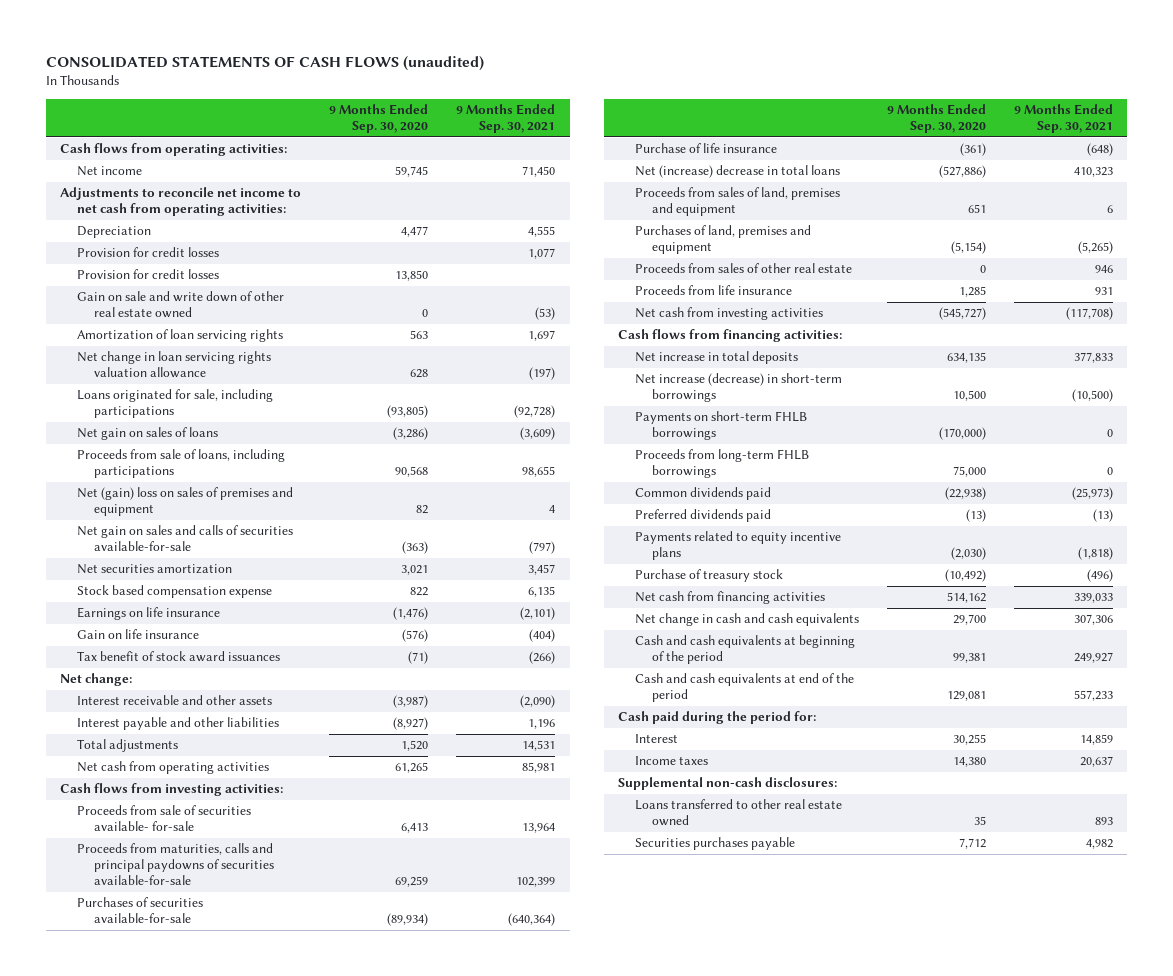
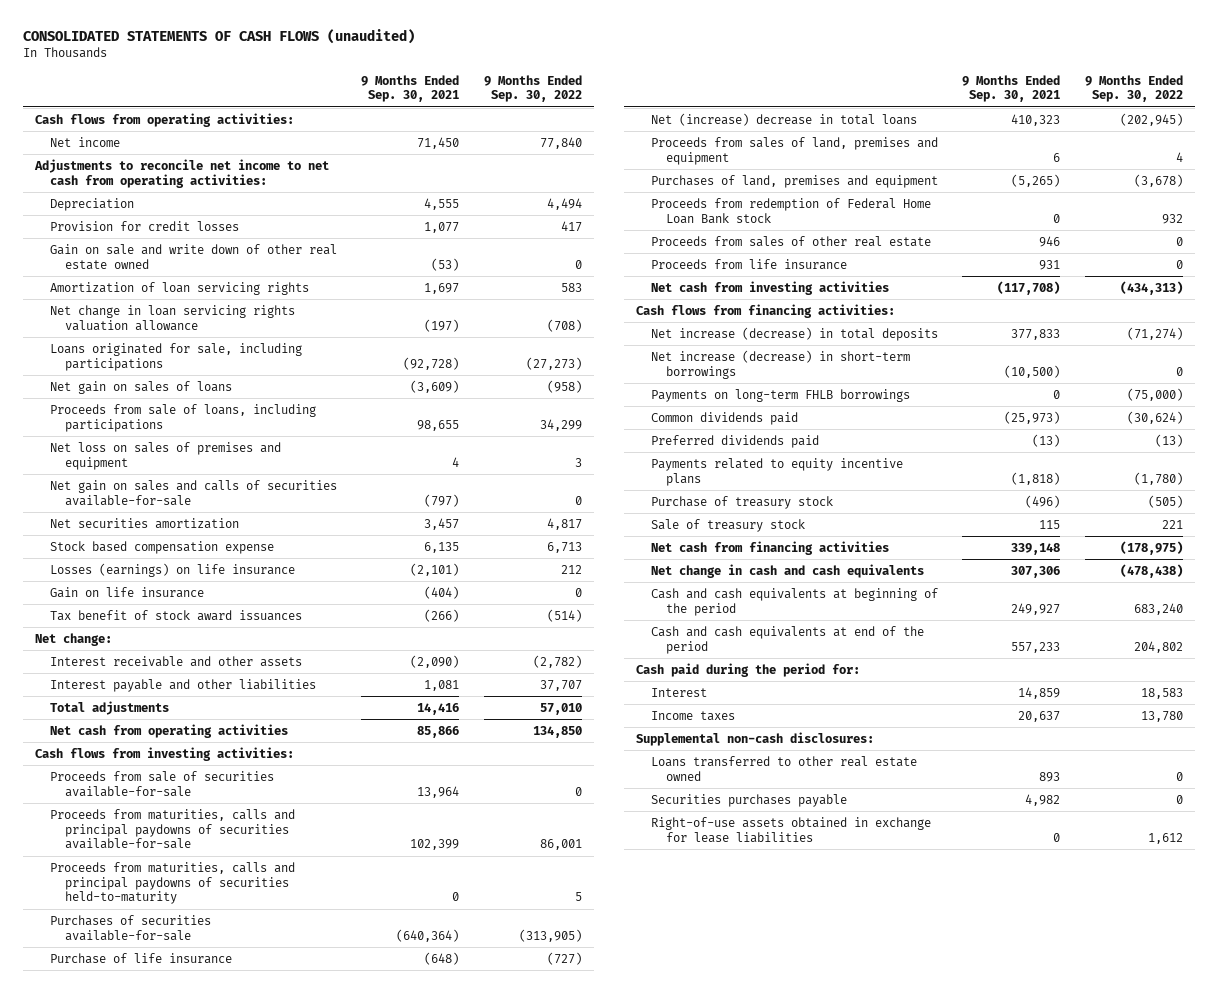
- | 9 Months Ended Sep. 30, 2020 | 9 Months Ended Sep. 30, 2021
+ | 9 Months Ended Sep. 30, 2021 | 9 Months Ended Sep. 30, 2022
- Provision for credit losses | 13,850 |
- Net (gain) loss on sales of premises and equipment | 82 | 4
+ Net loss on sales of premises and equipment | 4 | 3
- Earnings on life insurance | (1,476) | (2,101)
+ Losses (earnings) on life insurance | (2,101) | 212
- Interest payable and other liabilities | (8,927) | 1,196
- Total adjustments | 1,520 | 14,531
- Net cash from operating activities | 61,265 | 85,981
+ Interest payable and other liabilities | 1,081 | 37,707
+ Total adjustments | 14,416 | 57,010
+ Net cash from operating activities | 85,866 | 134,850
- Proceeds from sale of securities available- for-sale | 6,413 | 13,964
+ Proceeds from sale of securities available-for-sale | 13,964 | 0
+ Proceeds from maturities, calls and principal paydowns of securities held-to-maturity | 0 | 5
+ Proceeds from redemption of Federal Home Loan Bank stock | 0 | 932
- Net increase in total deposits | 634,135 | 377,833
+ Net increase (decrease) in total deposits | 377,833 | (71,274)
- Payments on short-term FHLB borrowings | (170,000) | 0
- Proceeds from long-term FHLB borrowings | 75,000 | 0
+ Payments on long-term FHLB borrowings | 0 | (75,000)
- Net cash from financing activities | 514,162 | 339,033
+ Sale of treasury stock | 115 | 221
+ Net cash from financing activities | 339,148 | (178,975)
+ Right-of-use assets obtained in exchange for lease liabilities | 0 | 1,612

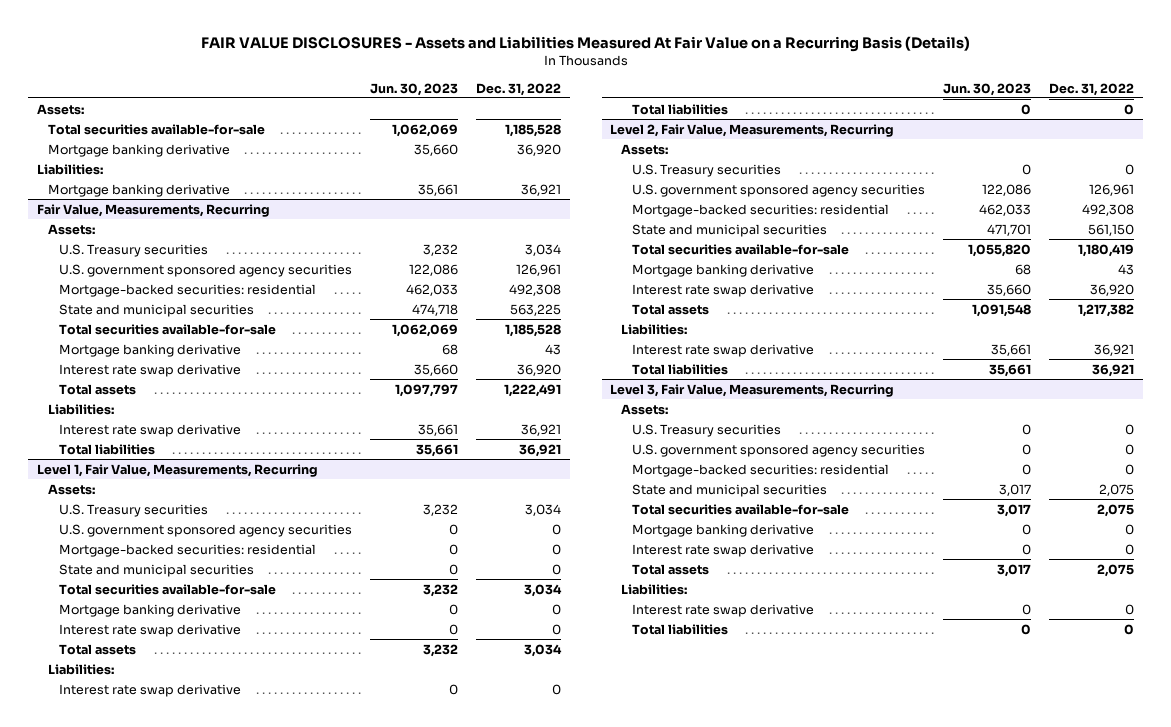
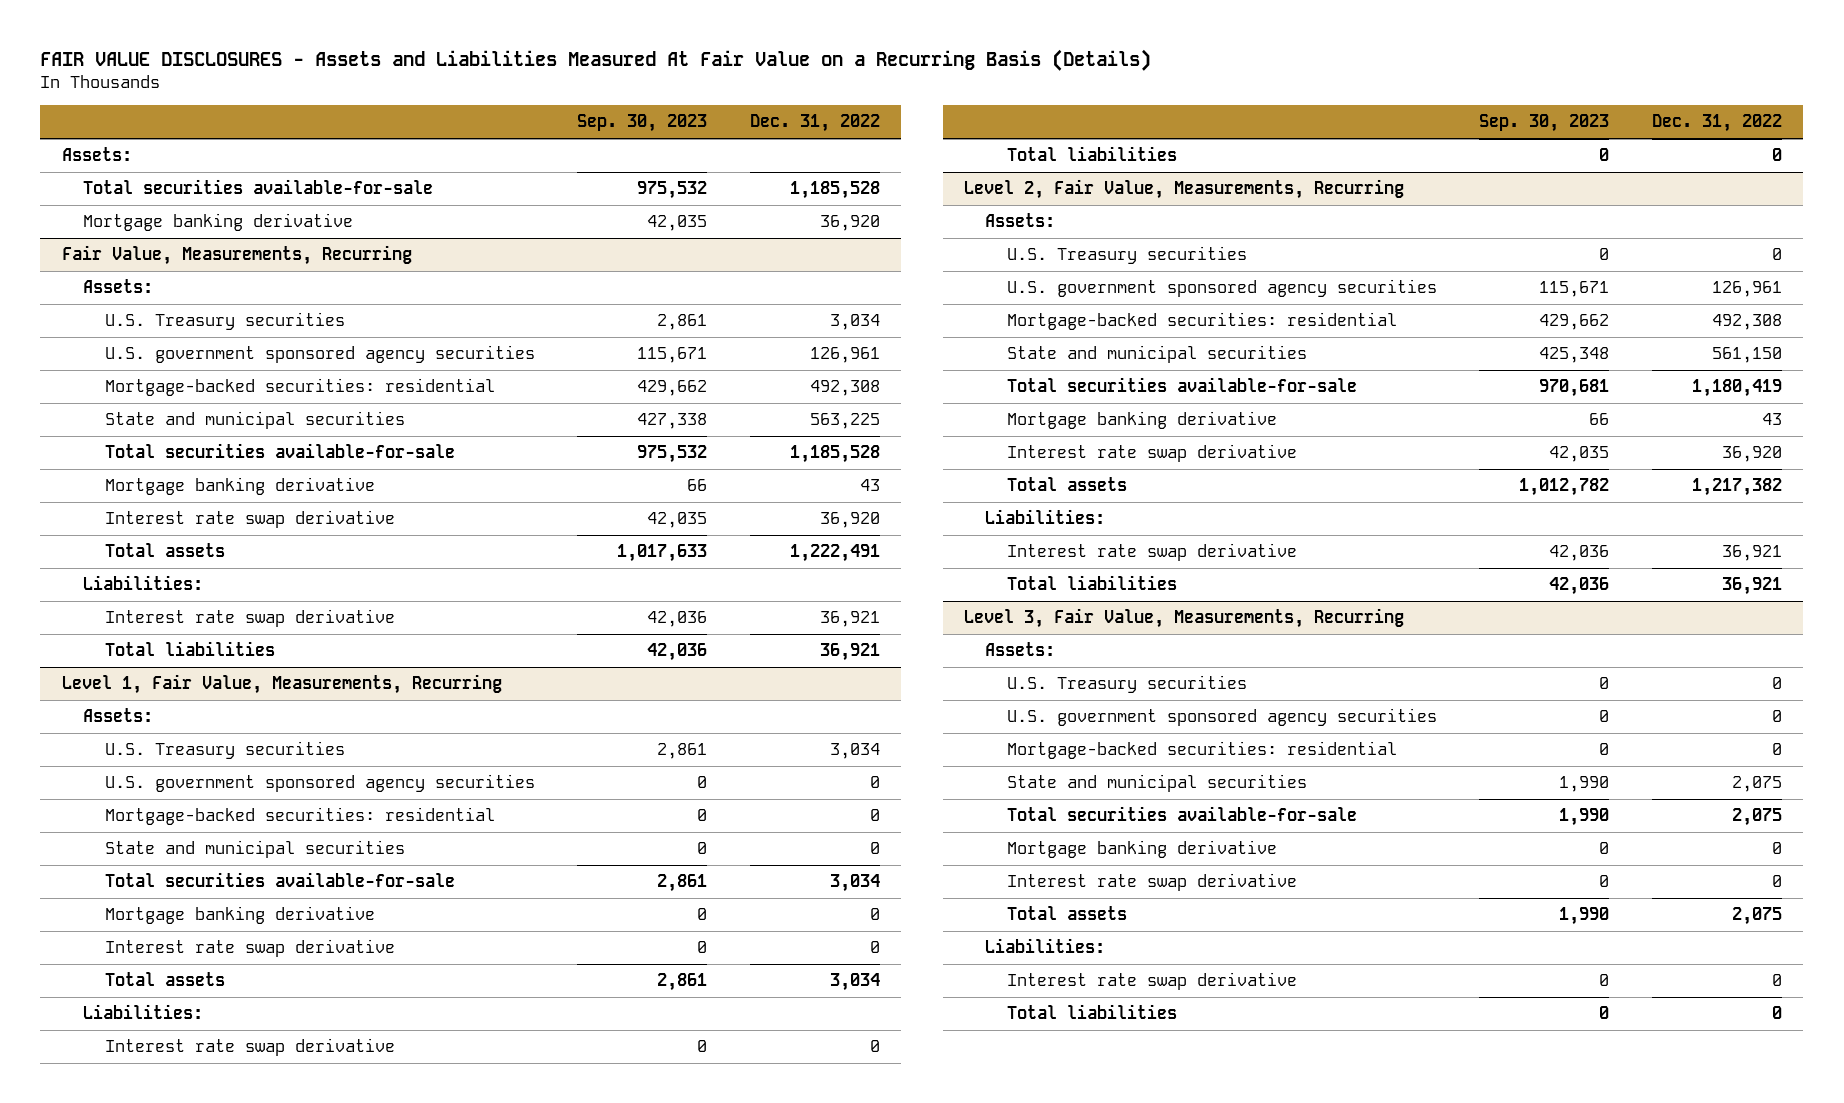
- | Jun. 30, 2023 | Dec. 31, 2022
+ | Sep. 30, 2023 | Dec. 31, 2022
- Liabilities:
- Mortgage banking derivative | 35,661 | 36,921

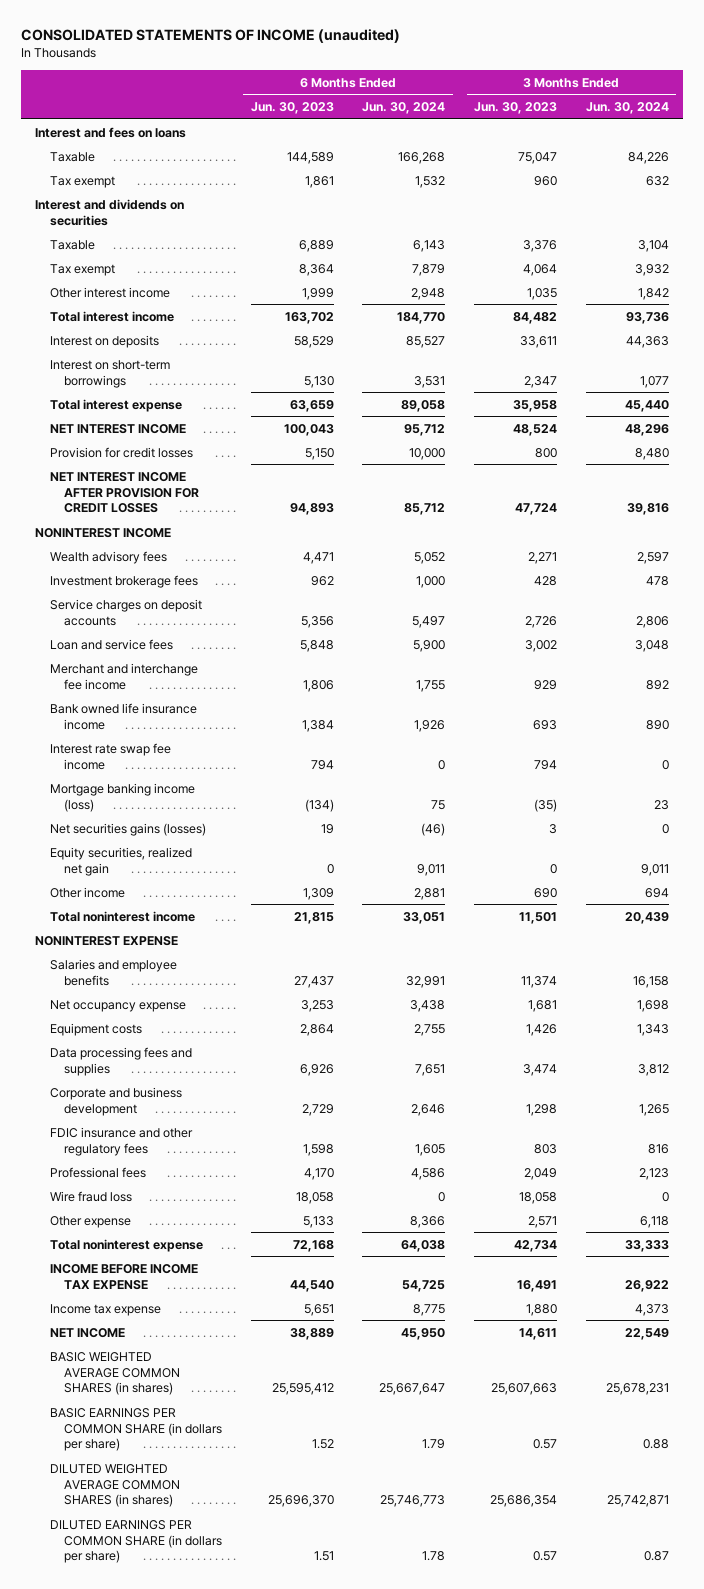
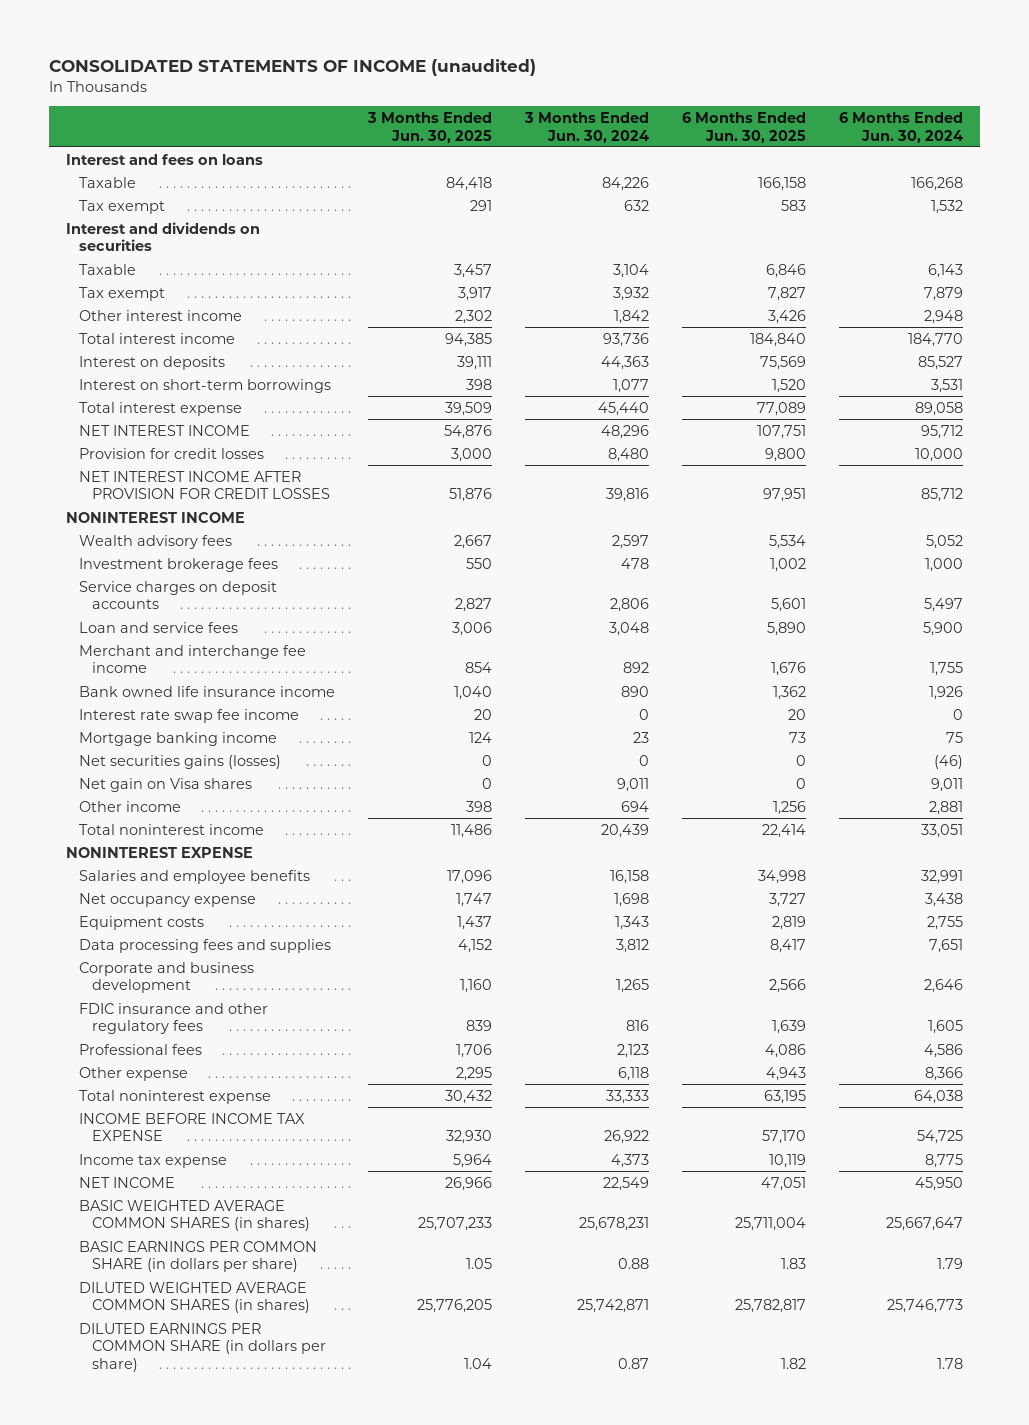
- | 6 Months Ended Jun. 30, 2023 | 6 Months Ended Jun. 30, 2024 | 3 Months Ended Jun. 30, 2023 | 3 Months Ended Jun. 30, 2024
+ | 3 Months Ended Jun. 30, 2025 | 3 Months Ended Jun. 30, 2024 | 6 Months Ended Jun. 30, 2025 | 6 Months Ended Jun. 30, 2024
- Mortgage banking income (loss) | (134) | 75 | (35) | 23
+ Mortgage banking income | 124 | 23 | 73 | 75
- Equity securities, realized net gain | 0 | 9,011 | 0 | 9,011
+ Net gain on Visa shares | 0 | 9,011 | 0 | 9,011
- Wire fraud loss | 18,058 | 0 | 18,058 | 0

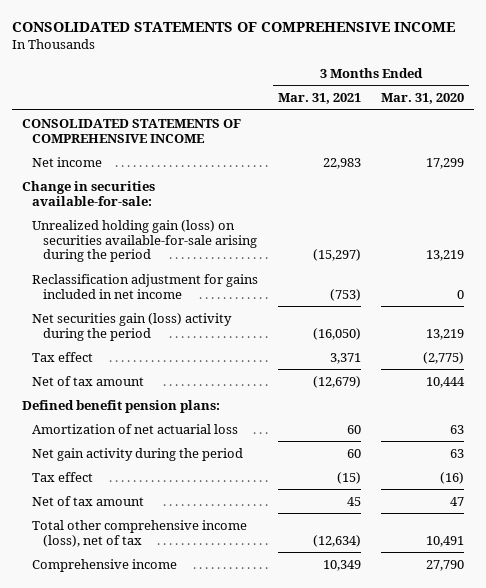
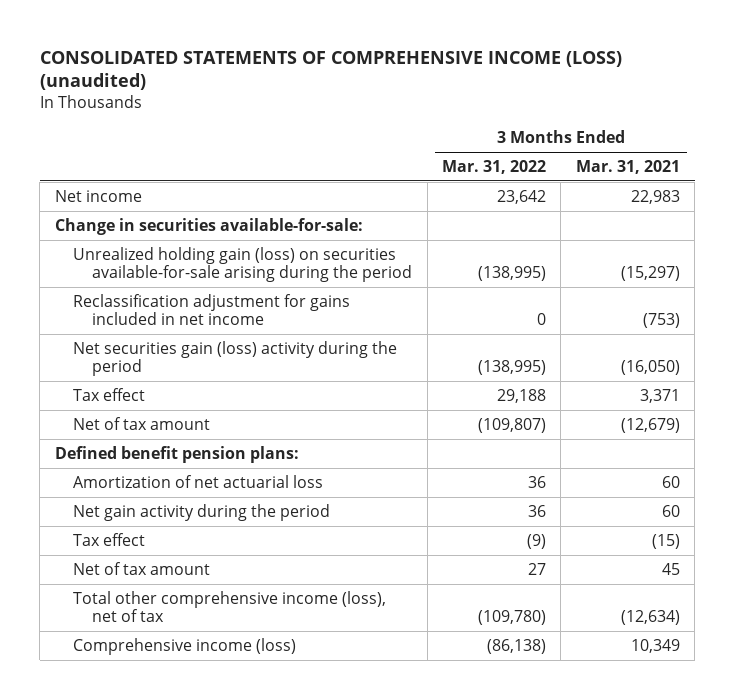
- CONSOLIDATED STATEMENTS OF COMPREHENSIVE INCOME
+ CONSOLIDATED STATEMENTS OF COMPREHENSIVE INCOME (LOSS) (unaudited)
- | 3 Months Ended Mar. 31, 2021 | 3 Months Ended Mar. 31, 2020
+ | 3 Months Ended Mar. 31, 2022 | 3 Months Ended Mar. 31, 2021
- CONSOLIDATED STATEMENTS OF COMPREHENSIVE INCOME
- Comprehensive income | 10,349 | 27,790
+ Comprehensive income (loss) | (86,138) | 10,349

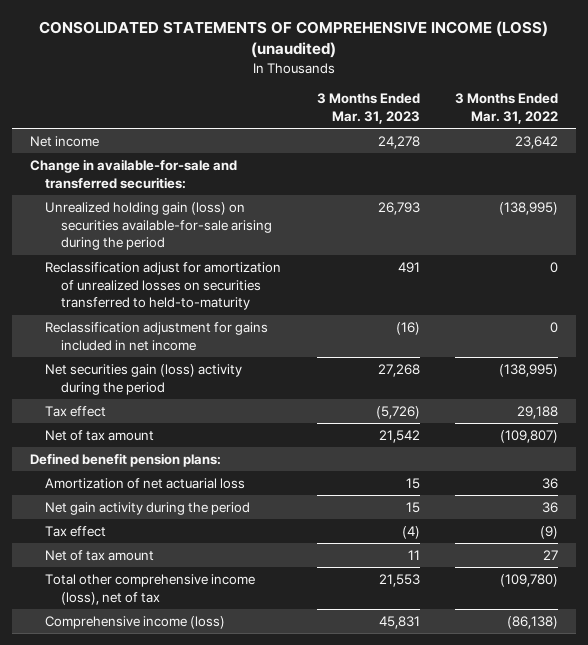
- | 3 Months Ended Mar. 31, 2022 | 3 Months Ended Mar. 31, 2021
+ | 3 Months Ended Mar. 31, 2023 | 3 Months Ended Mar. 31, 2022
- Change in securities available-for-sale:
+ Change in available-for-sale and transferred securities:
+ Reclassification adjust for amortization of unrealized losses on securities transferred to held-to-maturity | 491 | 0

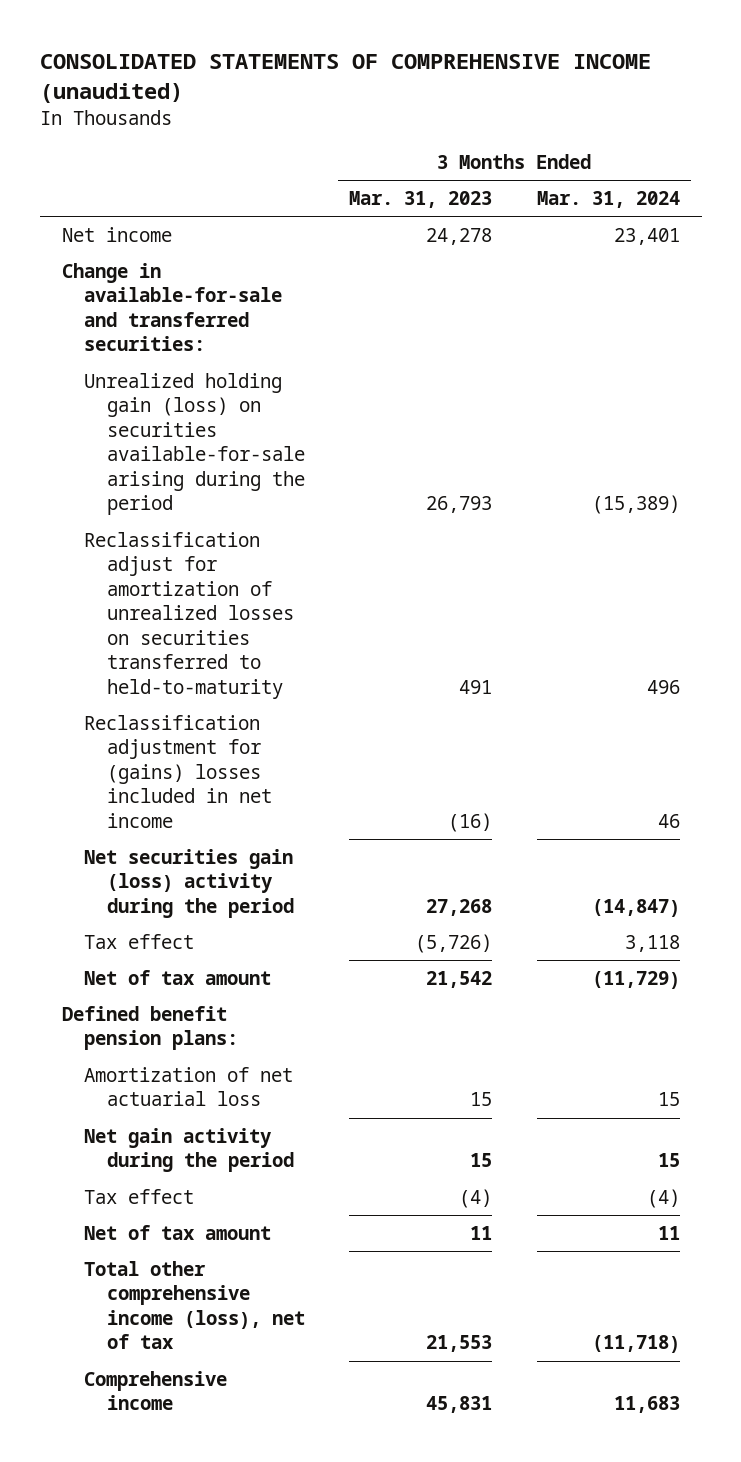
- CONSOLIDATED STATEMENTS OF COMPREHENSIVE INCOME (LOSS) (unaudited)
+ CONSOLIDATED STATEMENTS OF COMPREHENSIVE INCOME (unaudited)
- | 3 Months Ended Mar. 31, 2023 | 3 Months Ended Mar. 31, 2022
+ | 3 Months Ended Mar. 31, 2023 | 3 Months Ended Mar. 31, 2024
- Reclassification adjustment for gains included in net income | (16) | 0
+ Reclassification adjustment for (gains) losses included in net income | (16) | 46
- Comprehensive income (loss) | 45,831 | (86,138)
+ Comprehensive income | 45,831 | 11,683

